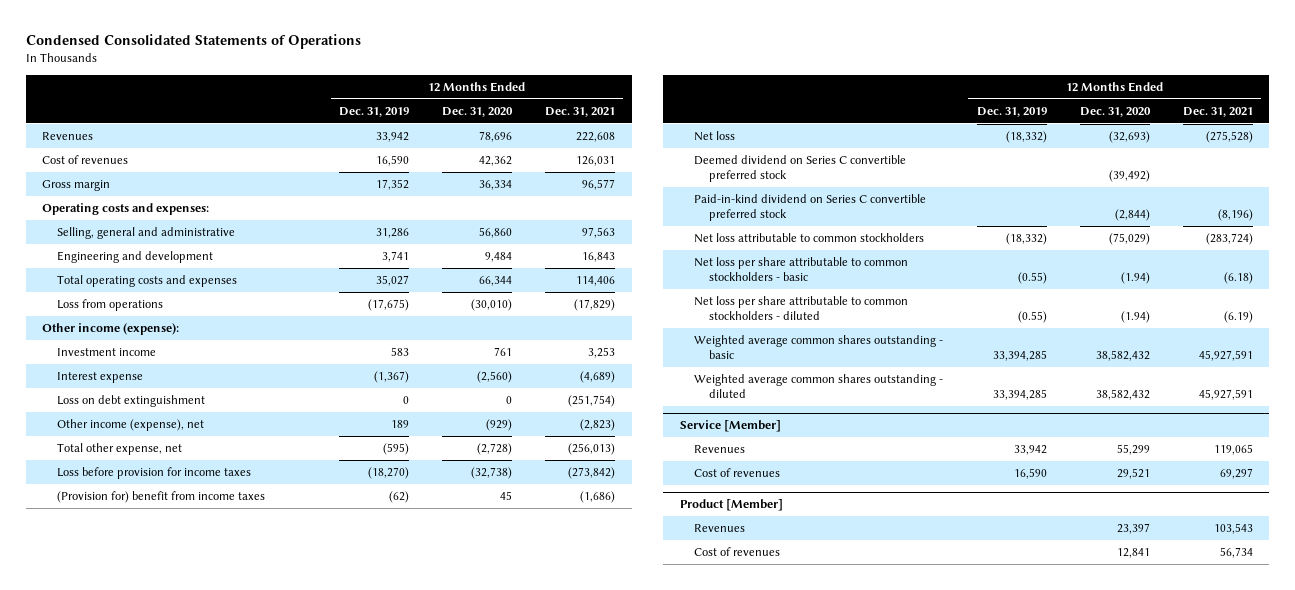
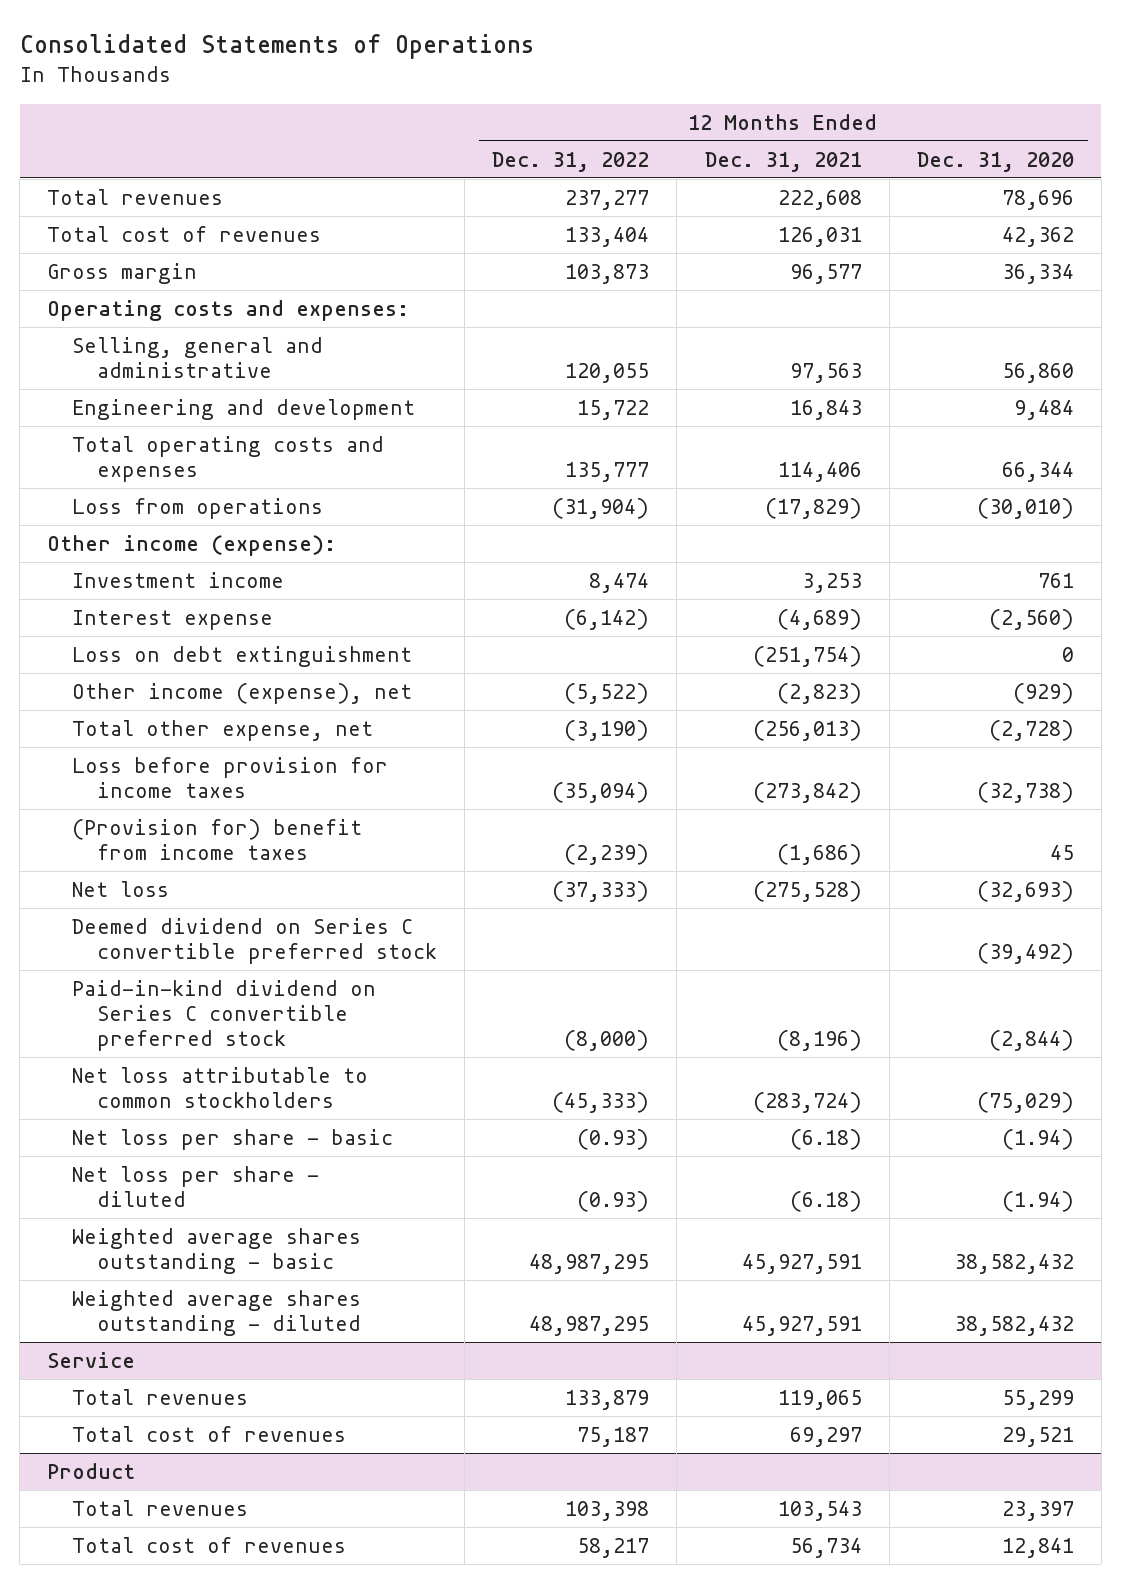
- Condensed Consolidated Statements of Operations
+ Consolidated Statements of Operations
- | 12 Months Ended Dec. 31, 2019 | 12 Months Ended Dec. 31, 2020 | 12 Months Ended Dec. 31, 2021
+ | 12 Months Ended Dec. 31, 2022 | 12 Months Ended Dec. 31, 2021 | 12 Months Ended Dec. 31, 2020
- Revenues | 33,942 | 78,696 | 222,608
- Cost of revenues | 16,590 | 42,362 | 126,031
+ Total revenues | 237,277 | 222,608 | 78,696
+ Total cost of revenues | 133,404 | 126,031 | 42,362
- Net loss per share attributable to common stockholders - basic | (0.55) | (1.94) | (6.18)
- Net loss per share attributable to common stockholders - diluted | (0.55) | (1.94) | (6.19)
- Weighted average common shares outstanding - basic | 33,394,285 | 38,582,432 | 45,927,591
- Weighted average common shares outstanding - diluted | 33,394,285 | 38,582,432 | 45,927,591
- Service [Member]
- Revenues | 33,942 | 55,299 | 119,065
- Cost of revenues | 16,590 | 29,521 | 69,297
- Product [Member]
- Revenues | | 23,397 | 103,543
- Cost of revenues | | 12,841 | 56,734
+ Net loss per share - basic | (0.93) | (6.18) | (1.94)
+ Net loss per share - diluted | (0.93) | (6.18) | (1.94)
+ Weighted average shares outstanding - basic | 48,987,295 | 45,927,591 | 38,582,432
+ Weighted average shares outstanding - diluted | 48,987,295 | 45,927,591 | 38,582,432
+ Service
+ Total revenues | 133,879 | 119,065 | 55,299
+ Total cost of revenues | 75,187 | 69,297 | 29,521
+ Product
+ Total revenues | 103,398 | 103,543 | 23,397
+ Total cost of revenues | 58,217 | 56,734 | 12,841

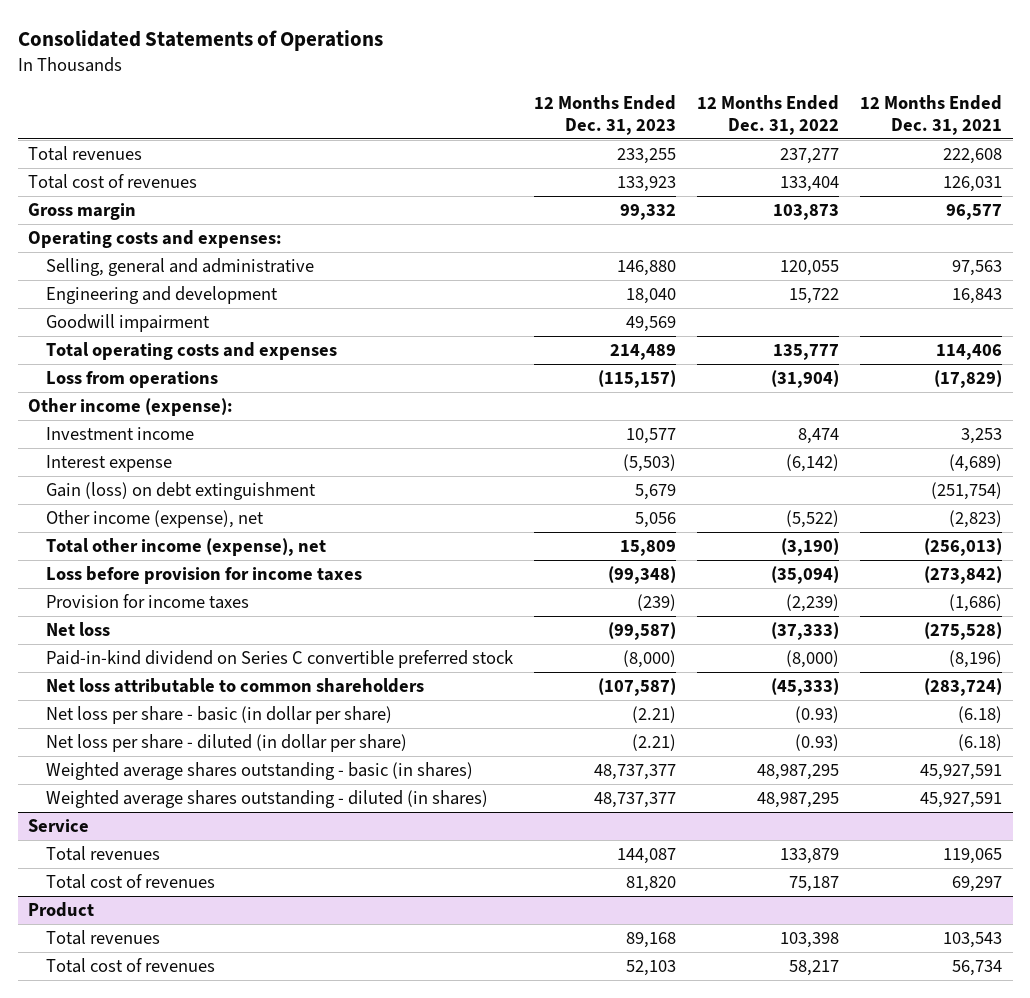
- | 12 Months Ended Dec. 31, 2022 | 12 Months Ended Dec. 31, 2021 | 12 Months Ended Dec. 31, 2020
+ | 12 Months Ended Dec. 31, 2023 | 12 Months Ended Dec. 31, 2022 | 12 Months Ended Dec. 31, 2021
+ Goodwill impairment | 49,569 | |
- Loss on debt extinguishment | | (251,754) | 0
+ Gain (loss) on debt extinguishment | 5,679 | | (251,754)
- Total other expense, net | (3,190) | (256,013) | (2,728)
+ Total other income (expense), net | 15,809 | (3,190) | (256,013)
- (Provision for) benefit from income taxes | (2,239) | (1,686) | 45
+ Provision for income taxes | (239) | (2,239) | (1,686)
- Deemed dividend on Series C convertible preferred stock | | | (39,492)
- Net loss attributable to common stockholders | (45,333) | (283,724) | (75,029)
- Net loss per share - basic | (0.93) | (6.18) | (1.94)
- Net loss per share - diluted | (0.93) | (6.18) | (1.94)
- Weighted average shares outstanding - basic | 48,987,295 | 45,927,591 | 38,582,432
- Weighted average shares outstanding - diluted | 48,987,295 | 45,927,591 | 38,582,432
+ Net loss attributable to common shareholders | (107,587) | (45,333) | (283,724)
+ Net loss per share - basic (in dollar per share) | (2.21) | (0.93) | (6.18)
+ Net loss per share - diluted (in dollar per share) | (2.21) | (0.93) | (6.18)
+ Weighted average shares outstanding - basic (in shares) | 48,737,377 | 48,987,295 | 45,927,591
+ Weighted average shares outstanding - diluted (in shares) | 48,737,377 | 48,987,295 | 45,927,591

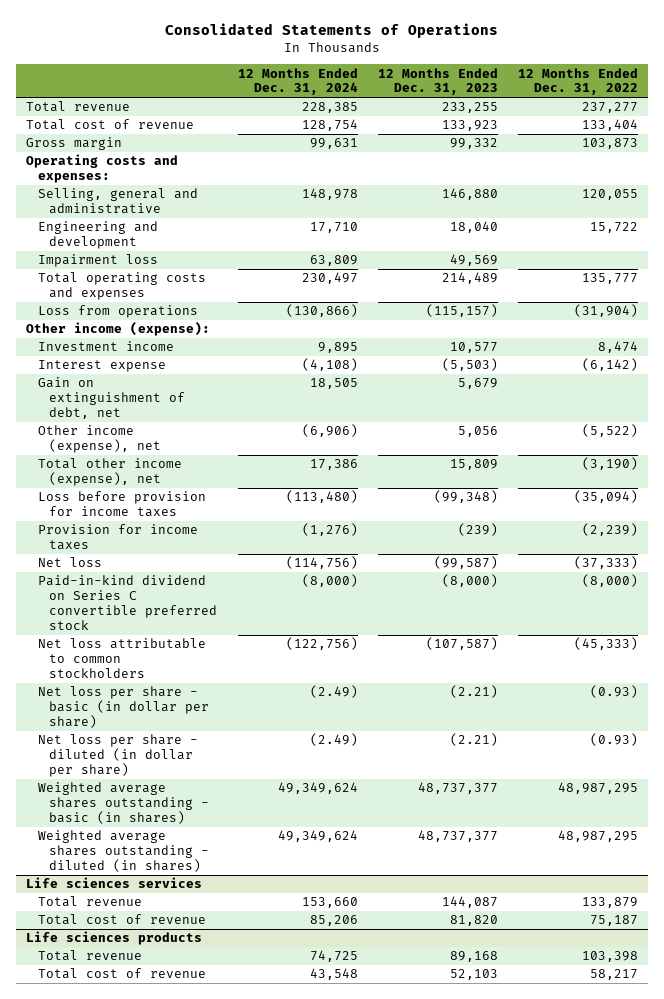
- | 12 Months Ended Dec. 31, 2023 | 12 Months Ended Dec. 31, 2022 | 12 Months Ended Dec. 31, 2021
+ | 12 Months Ended Dec. 31, 2024 | 12 Months Ended Dec. 31, 2023 | 12 Months Ended Dec. 31, 2022
- Total revenues | 233,255 | 237,277 | 222,608
- Total cost of revenues | 133,923 | 133,404 | 126,031
+ Total revenue | 228,385 | 233,255 | 237,277
+ Total cost of revenue | 128,754 | 133,923 | 133,404
- Goodwill impairment | 49,569 | |
+ Impairment loss | 63,809 | 49,569 |
- Gain (loss) on debt extinguishment | 5,679 | | (251,754)
+ Gain on extinguishment of debt, net | 18,505 | 5,679 |
- Net loss attributable to common shareholders | (107,587) | (45,333) | (283,724)
+ Net loss attributable to common stockholders | (122,756) | (107,587) | (45,333)
- Service
- Total revenues | 144,087 | 133,879 | 119,065
- Total cost of revenues | 81,820 | 75,187 | 69,297
- Product
- Total revenues | 89,168 | 103,398 | 103,543
- Total cost of revenues | 52,103 | 58,217 | 56,734
+ Life sciences services
+ Total revenue | 153,660 | 144,087 | 133,879
+ Total cost of revenue | 85,206 | 81,820 | 75,187
+ Life sciences products
+ Total revenue | 74,725 | 89,168 | 103,398
+ Total cost of revenue | 43,548 | 52,103 | 58,217

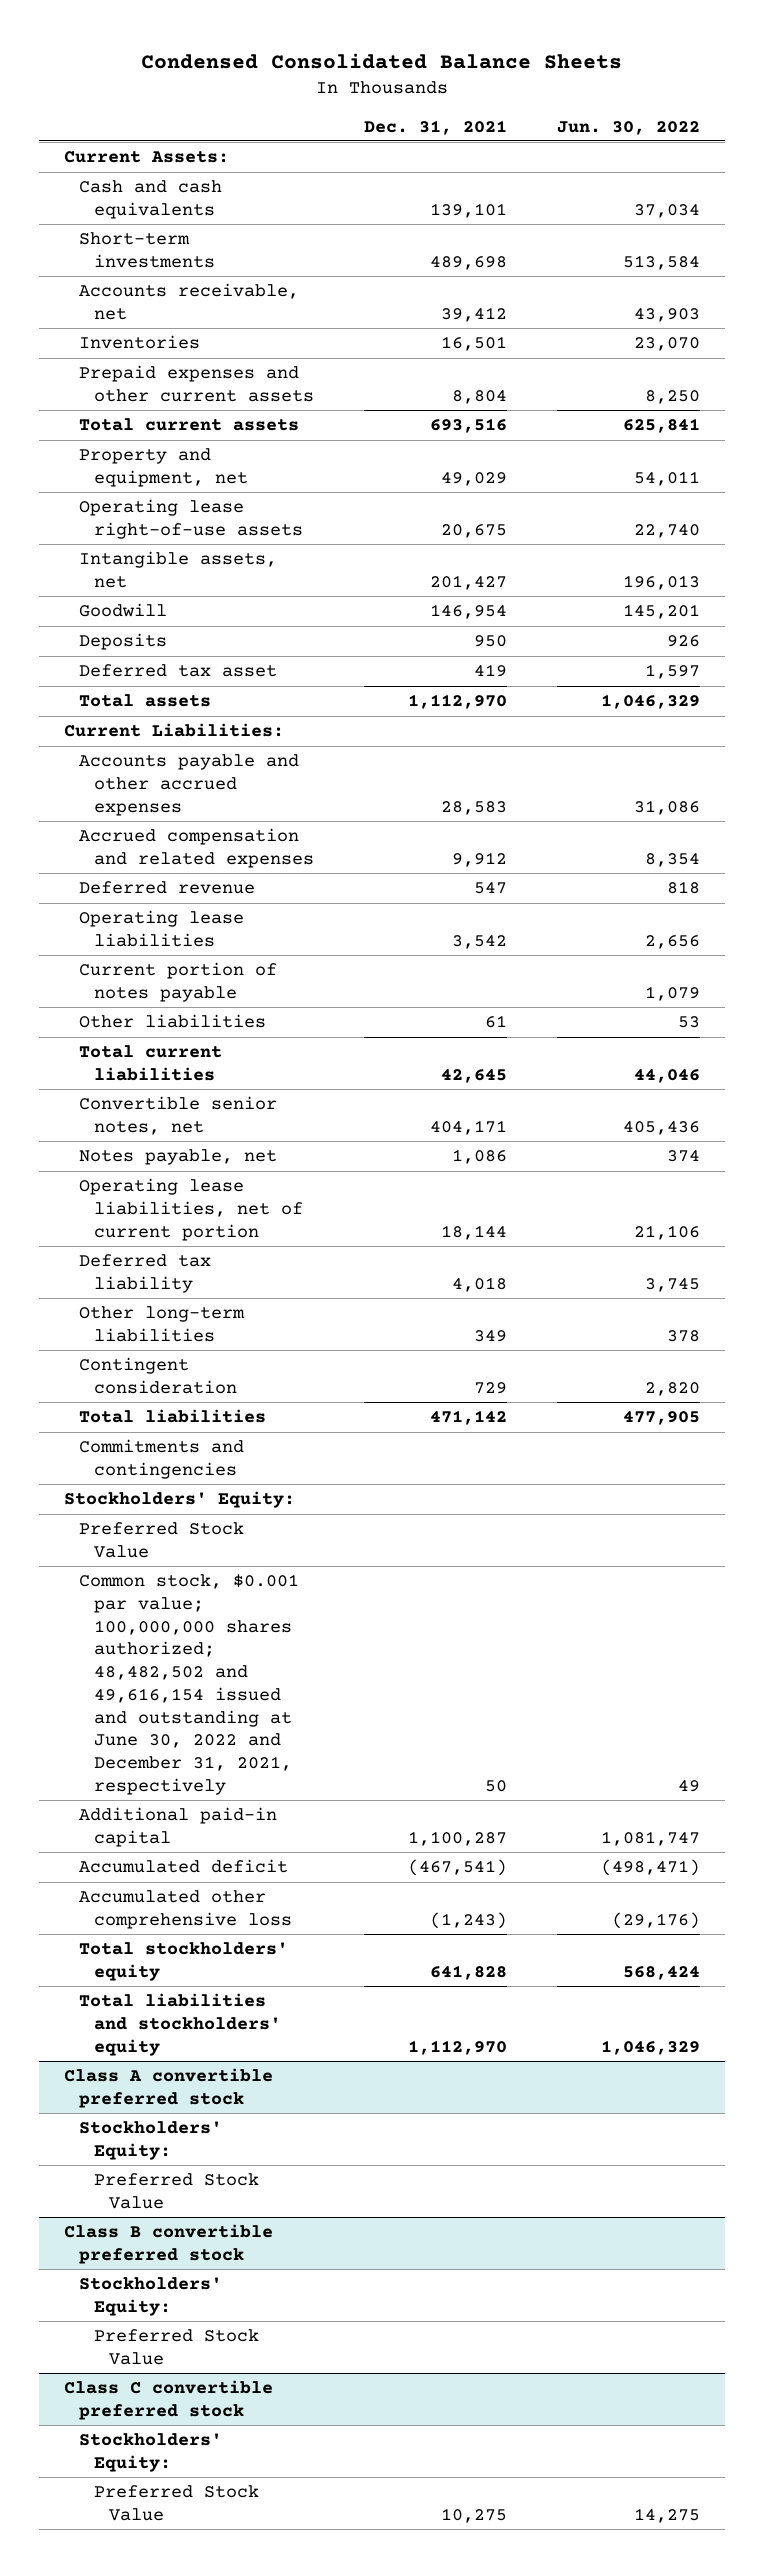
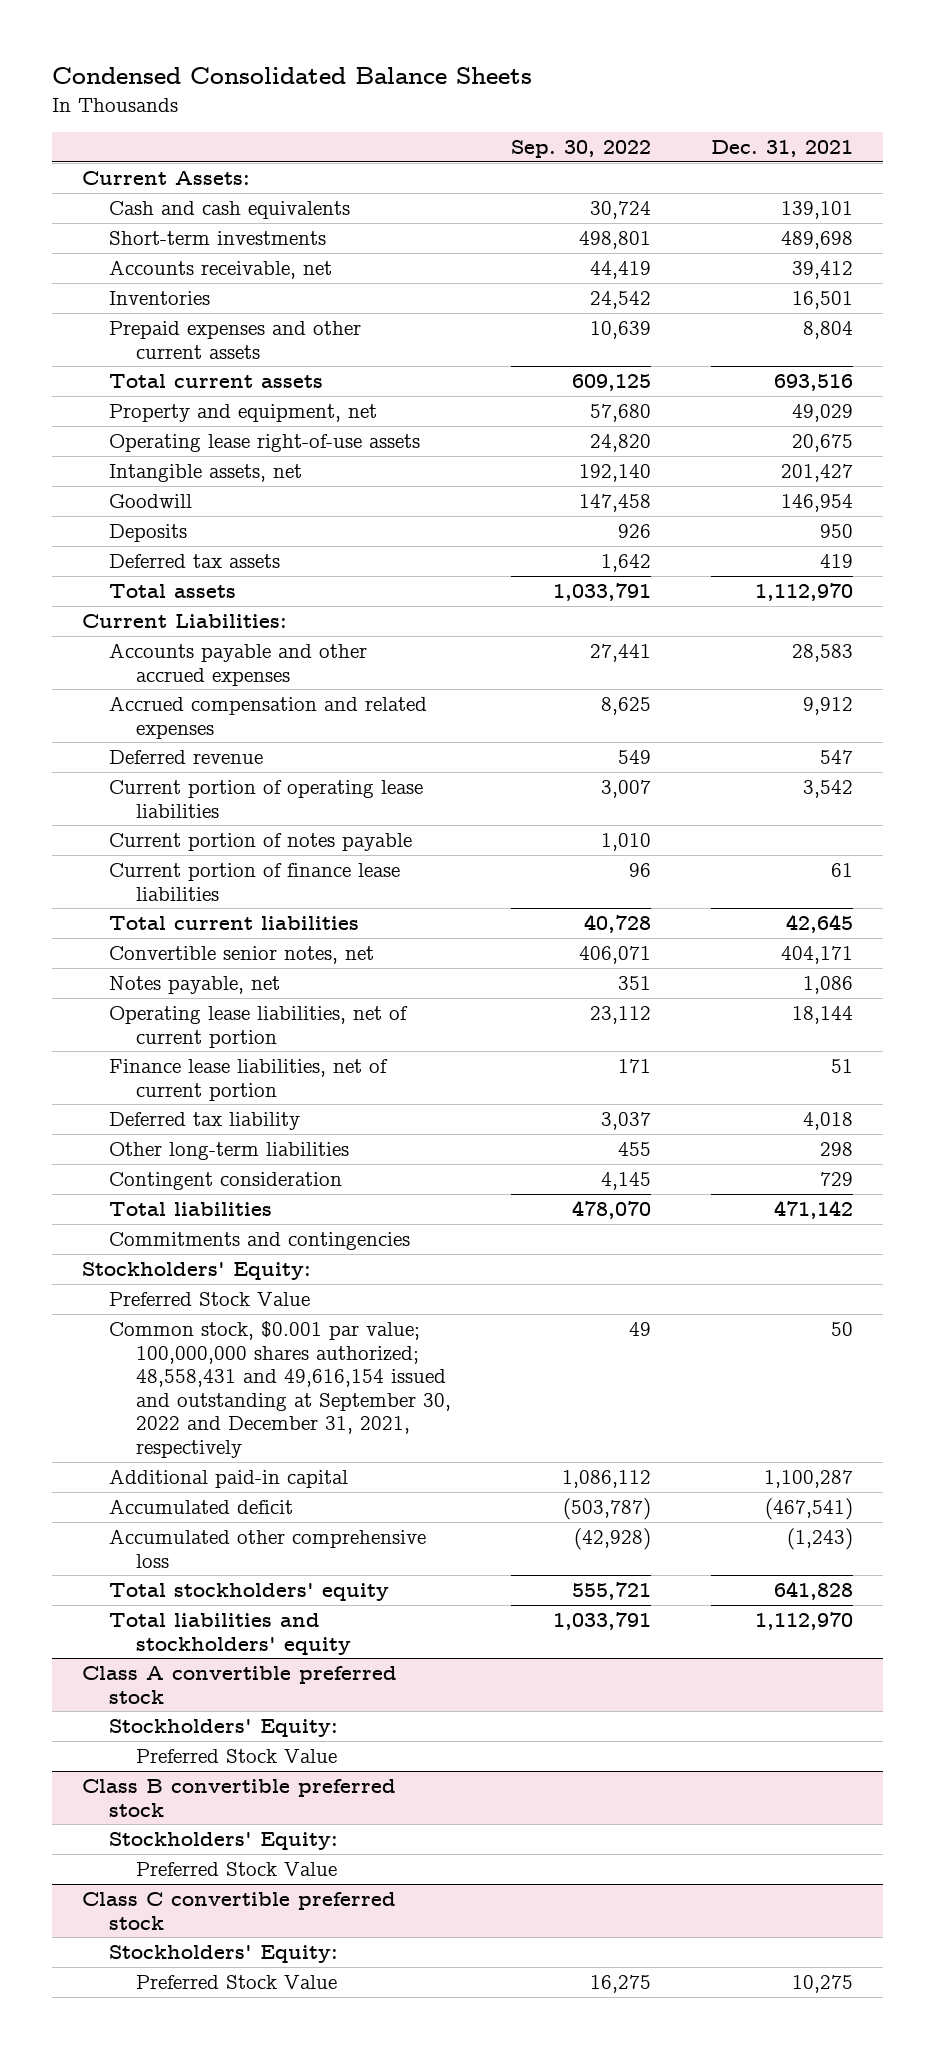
- | Dec. 31, 2021 | Jun. 30, 2022
+ | Sep. 30, 2022 | Dec. 31, 2021
- Deferred tax asset | 419 | 1,597
+ Deferred tax assets | 1,642 | 419
- Operating lease liabilities | 3,542 | 2,656
+ Current portion of operating lease liabilities | 3,007 | 3,542
- Other liabilities | 61 | 53
+ Current portion of finance lease liabilities | 96 | 61
+ Finance lease liabilities, net of current portion | 171 | 51
- Other long-term liabilities | 349 | 378
+ Other long-term liabilities | 455 | 298
- Common stock, $0.001 par value; 100,000,000 shares authorized; 48,482,502 and 49,616,154 issued and outstanding at June 30, 2022 and December 31, 2021, respectively | 50 | 49
+ Common stock, $0.001 par value; 100,000,000 shares authorized; 48,558,431 and 49,616,154 issued and outstanding at September 30, 2022 and December 31, 2021, respectively | 49 | 50

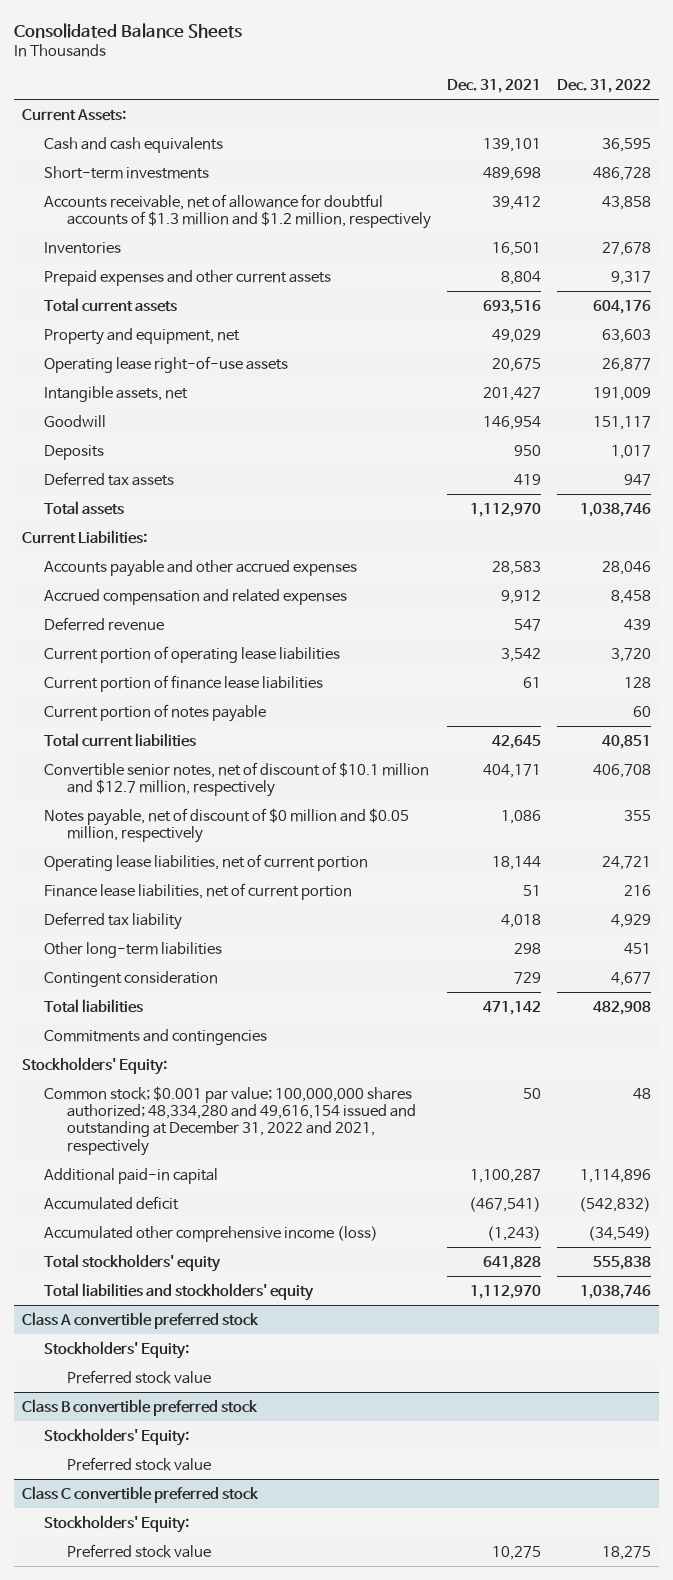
- Condensed Consolidated Balance Sheets
+ Consolidated Balance Sheets
- | Sep. 30, 2022 | Dec. 31, 2021
+ | Dec. 31, 2021 | Dec. 31, 2022
- Accounts receivable, net | 44,419 | 39,412
+ Accounts receivable, net of allowance for doubtful accounts of $1.3 million and $1.2 million, respectively | 39,412 | 43,858
moved down: Current portion of notes payable | | 60
- Convertible senior notes, net | 406,071 | 404,171
- Notes payable, net | 351 | 1,086
+ Convertible senior notes, net of discount of $10.1 million and $12.7 million, respectively | 404,171 | 406,708
+ Notes payable, net of discount of $0 million and $0.05 million, respectively | 1,086 | 355
- Preferred Stock Value
- Common stock, $0.001 par value; 100,000,000 shares authorized; 48,558,431 and 49,616,154 issued and outstanding at September 30, 2022 and December 31, 2021, respectively | 49 | 50
+ Common stock; $0.001 par value; 100,000,000 shares authorized; 48,334,280 and 49,616,154 issued and outstanding at December 31, 2022 and 2021, respectively | 50 | 48
- Accumulated other comprehensive loss | (42,928) | (1,243)
+ Accumulated other comprehensive income (loss) | (1,243) | (34,549)
@ Class A convertible preferred stock
- Preferred Stock Value
+ Preferred stock value
@ Class B convertible preferred stock
- Preferred Stock Value
+ Preferred stock value
@ Class C convertible preferred stock
- Preferred Stock Value | 16,275 | 10,275
+ Preferred stock value | 10,275 | 18,275

